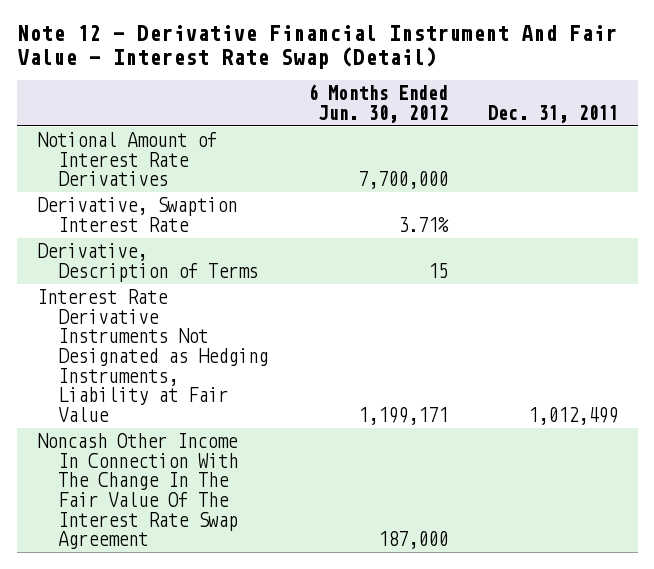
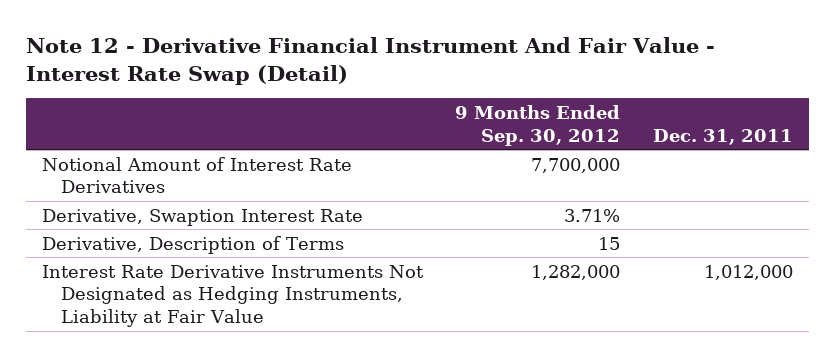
- | 6 Months Ended Jun. 30, 2012 | Dec. 31, 2011
+ | 9 Months Ended Sep. 30, 2012 | Dec. 31, 2011
- Interest Rate Derivative Instruments Not Designated as Hedging Instruments, Liability at Fair Value | 1,199,171 | 1,012,499
- Noncash Other Income In Connection With The Change In The Fair Value Of The Interest Rate Swap Agreement | 187,000 |
+ Interest Rate Derivative Instruments Not Designated as Hedging Instruments, Liability at Fair Value | 1,282,000 | 1,012,000

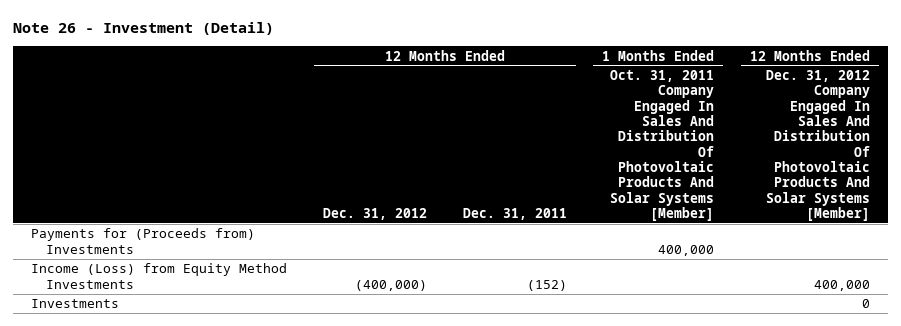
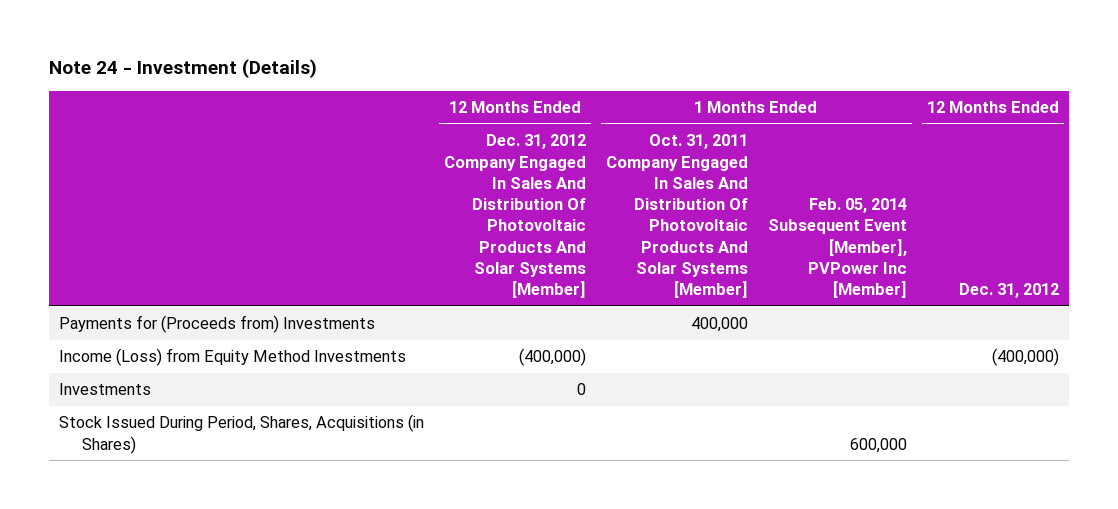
- Note 26 - Investment (Detail)
+ Note 24 - Investment (Details)
- | 12 Months Ended Dec. 31, 2012 | 12 Months Ended Dec. 31, 2011 | 1 Months Ended Oct. 31, 2011 Company Engaged In Sales And Distribution Of Photovoltaic Products And Solar Systems [Member] | 12 Months Ended Dec. 31, 2012 Company Engaged In Sales And Distribution Of Photovoltaic Products And Solar Systems [Member]
+ | 12 Months Ended Dec. 31, 2012 Company Engaged In Sales And Distribution Of Photovoltaic Products And Solar Systems [Member] | 1 Months Ended Oct. 31, 2011 Company Engaged In Sales And Distribution Of Photovoltaic Products And Solar Systems [Member] | 1 Months Ended Feb. 05, 2014 Subsequent Event [Member], PVPower Inc [Member] | 12 Months Ended Dec. 31, 2012
- Income (Loss) from Equity Method Investments | (400,000) | (152) | | 400,000
+ Income (Loss) from Equity Method Investments | (400,000) | | | (400,000)
+ Stock Issued During Period, Shares, Acquisitions (in Shares) | | | 600,000 |

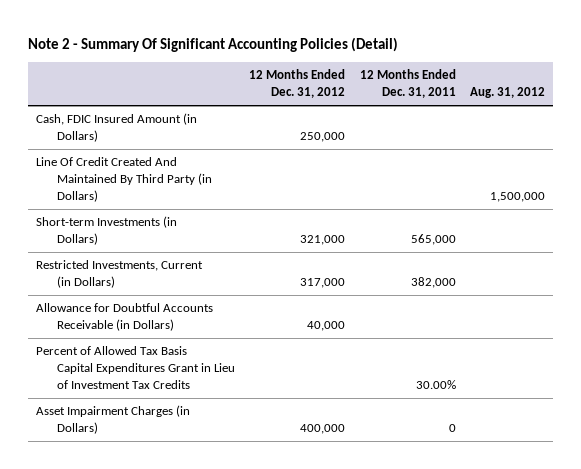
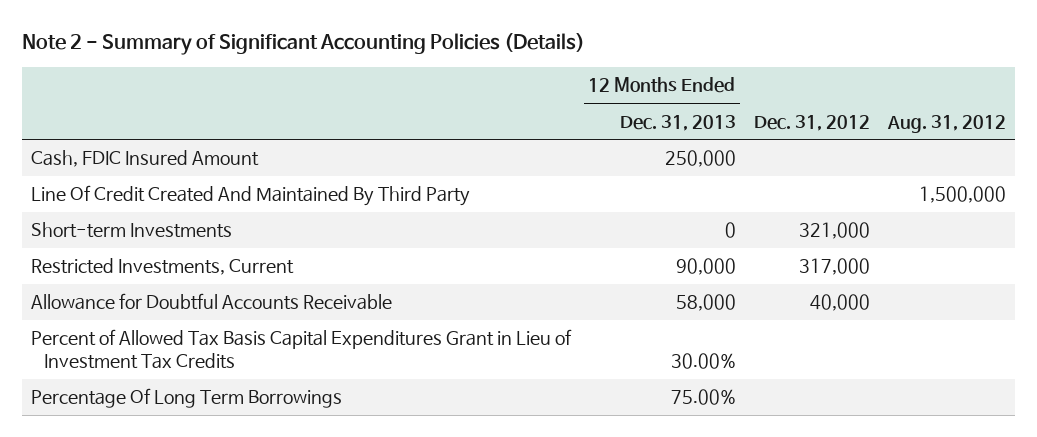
- Note 2 - Summary Of Significant Accounting Policies (Detail)
+ Note 2 - Summary of Significant Accounting Policies (Details)
- | 12 Months Ended Dec. 31, 2012 | 12 Months Ended Dec. 31, 2011 | Aug. 31, 2012
+ | 12 Months Ended Dec. 31, 2013 | Dec. 31, 2012 | Aug. 31, 2012
- Cash, FDIC Insured Amount (in Dollars) | 250,000 | |
- Line Of Credit Created And Maintained By Third Party (in Dollars) | | | 1,500,000
- Short-term Investments (in Dollars) | 321,000 | 565,000 |
- Restricted Investments, Current (in Dollars) | 317,000 | 382,000 |
- Allowance for Doubtful Accounts Receivable (in Dollars) | 40,000 | |
+ Cash, FDIC Insured Amount | 250,000 | |
+ Line Of Credit Created And Maintained By Third Party | | | 1,500,000
+ Short-term Investments | 0 | 321,000 |
+ Restricted Investments, Current | 90,000 | 317,000 |
+ Allowance for Doubtful Accounts Receivable | 58,000 | 40,000 |
- Asset Impairment Charges (in Dollars) | 400,000 | 0 |
+ Percentage Of Long Term Borrowings | 75.00% | |

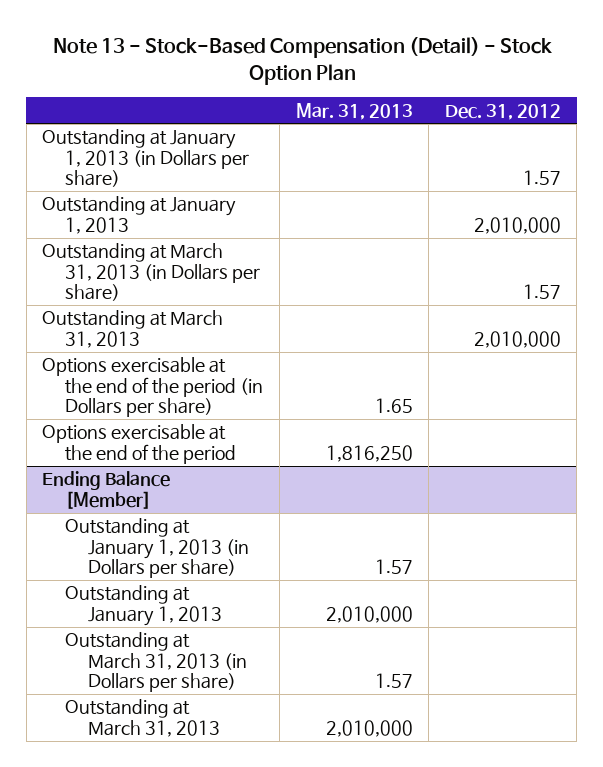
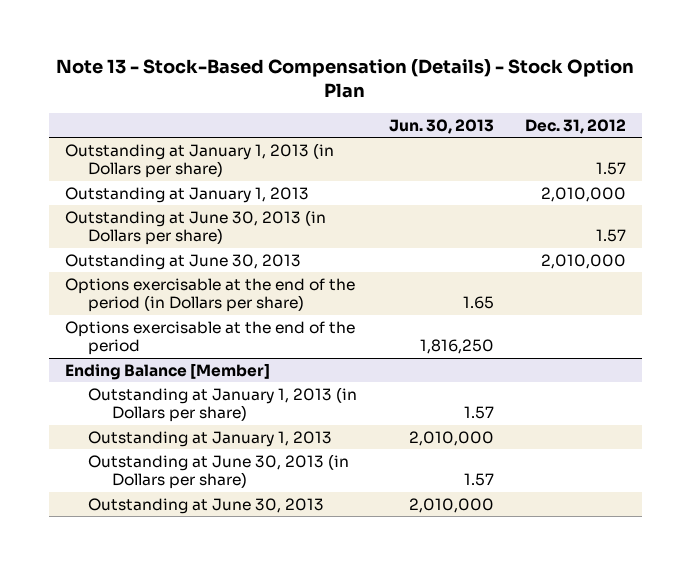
- Note 13 - Stock-Based Compensation (Detail) - Stock Option Plan
+ Note 13 - Stock-Based Compensation (Details) - Stock Option Plan
- | Mar. 31, 2013 | Dec. 31, 2012
+ | Jun. 30, 2013 | Dec. 31, 2012
- Outstanding at March 31, 2013 (in Dollars per share) | | 1.57
- Outstanding at March 31, 2013 | | 2,010,000
+ Outstanding at June 30, 2013 (in Dollars per share) | | 1.57
+ Outstanding at June 30, 2013 | | 2,010,000
@ Ending Balance [Member]
- Outstanding at March 31, 2013 (in Dollars per share) | 1.57 |
- Outstanding at March 31, 2013 | 2,010,000 |
+ Outstanding at June 30, 2013 (in Dollars per share) | 1.57 |
+ Outstanding at June 30, 2013 | 2,010,000 |

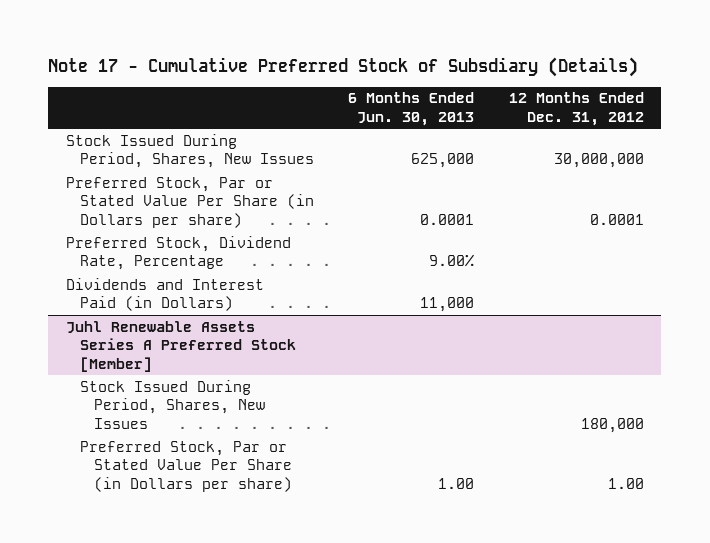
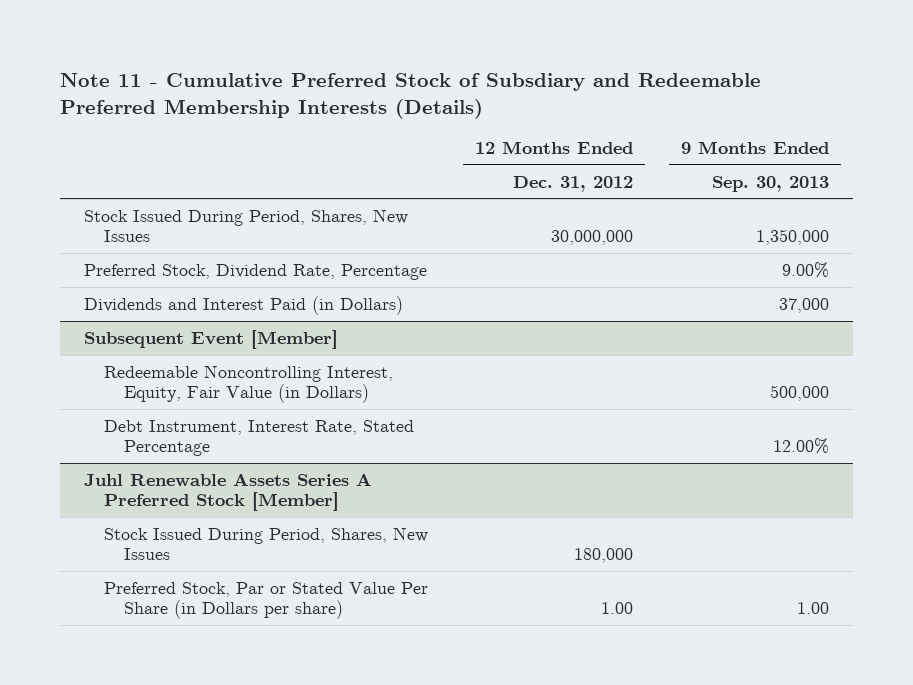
- Note 17 - Cumulative Preferred Stock of Subsdiary (Details)
+ Note 11 - Cumulative Preferred Stock of Subsdiary and Redeemable Preferred Membership Interests (Details)
- | 6 Months Ended Jun. 30, 2013 | 12 Months Ended Dec. 31, 2012
+ | 12 Months Ended Dec. 31, 2012 | 9 Months Ended Sep. 30, 2013
- Preferred Stock, Par or Stated Value Per Share (in Dollars per share) | 0.0001 | 0.0001
+ Subsequent Event [Member]
+ Redeemable Noncontrolling Interest, Equity, Fair Value (in Dollars) | | 500,000
+ Debt Instrument, Interest Rate, Stated Percentage | | 12.00%

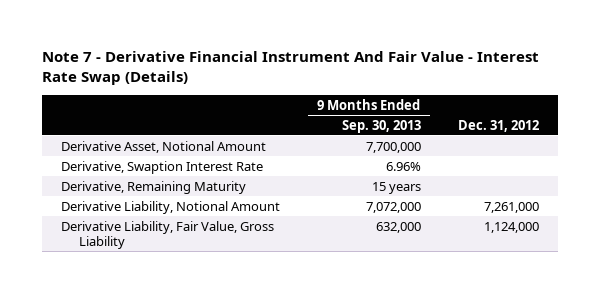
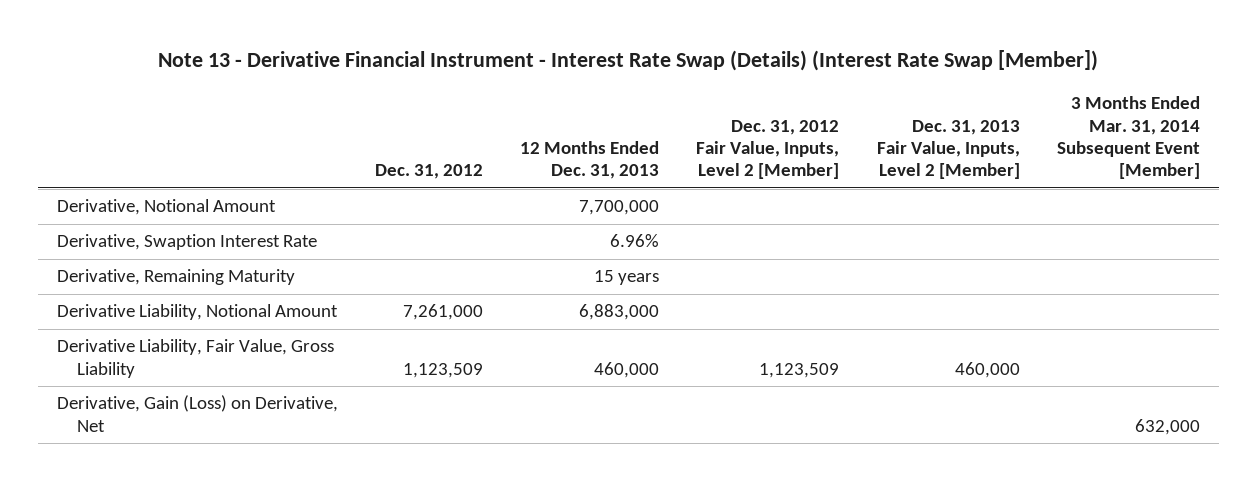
- Note 7 - Derivative Financial Instrument And Fair Value - Interest Rate Swap (Details)
+ Note 13 - Derivative Financial Instrument - Interest Rate Swap (Details) (Interest Rate Swap [Member])
- | 9 Months Ended Sep. 30, 2013 | Dec. 31, 2012
+ | Dec. 31, 2012 | 12 Months Ended Dec. 31, 2013 | Dec. 31, 2012 Fair Value, Inputs, Level 2 [Member] | Dec. 31, 2013 Fair Value, Inputs, Level 2 [Member] | 3 Months Ended Mar. 31, 2014 Subsequent Event [Member]
- Derivative Asset, Notional Amount | 7,700,000 |
+ Derivative, Notional Amount | | 7,700,000 | | |
- Derivative Liability, Fair Value, Gross Liability | 632,000 | 1,124,000
+ Derivative Liability, Fair Value, Gross Liability | 1,123,509 | 460,000 | 1,123,509 | 460,000 |
+ Derivative, Gain (Loss) on Derivative, Net | | | | | 632,000

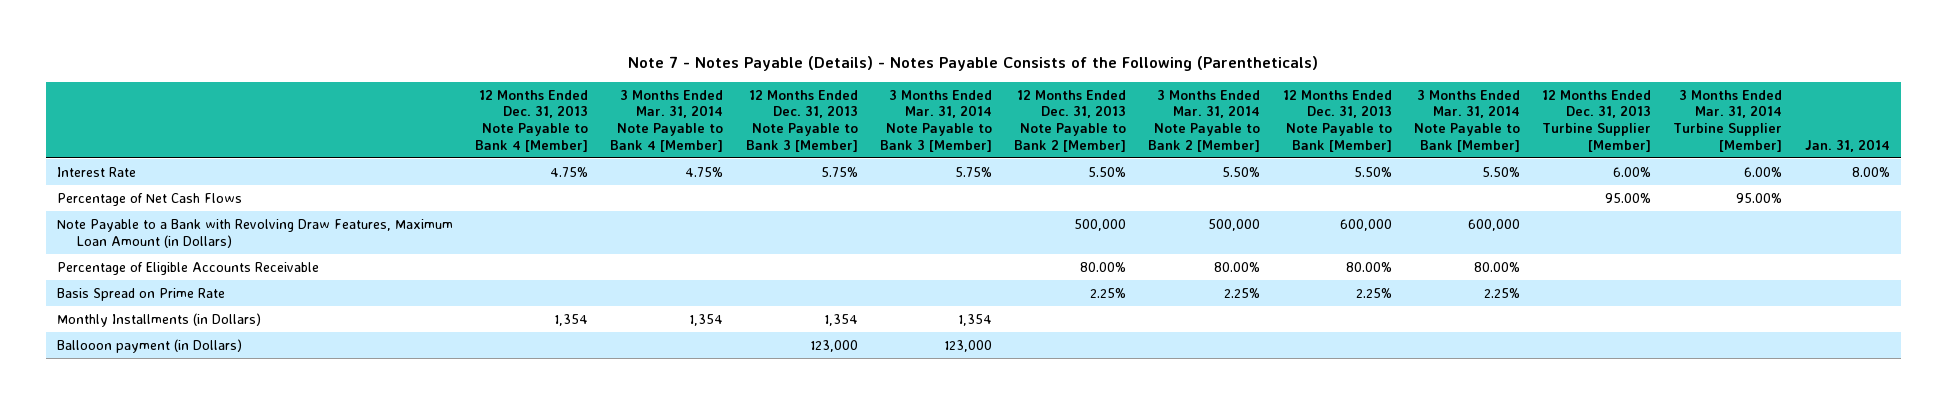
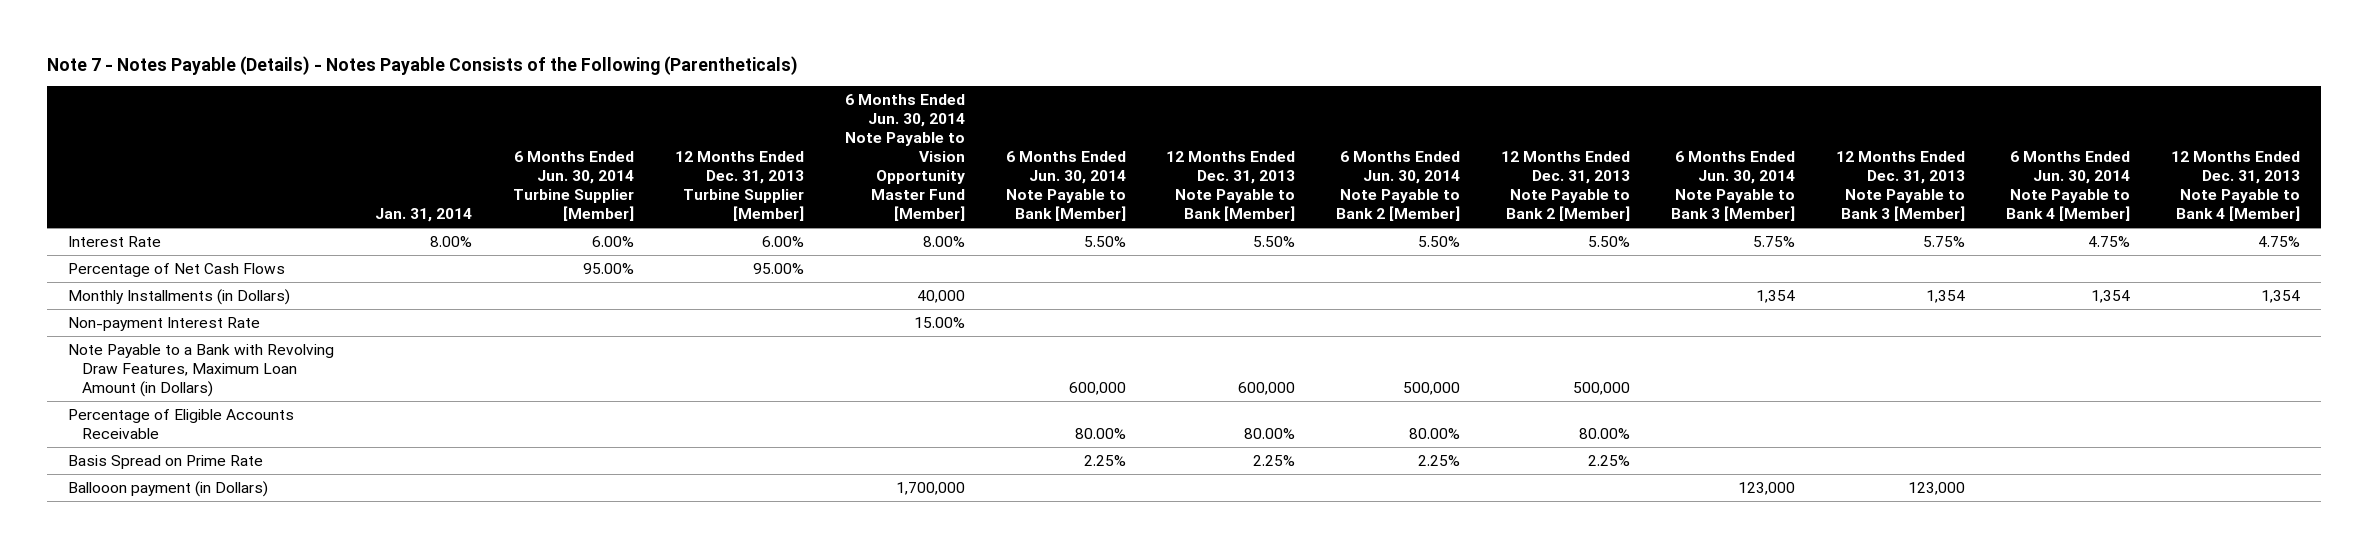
- | 12 Months Ended Dec. 31, 2013 Note Payable to Bank 4 [Member] | 3 Months Ended Mar. 31, 2014 Note Payable to Bank 4 [Member] | 12 Months Ended Dec. 31, 2013 Note Payable to Bank 3 [Member] | 3 Months Ended Mar. 31, 2014 Note Payable to Bank 3 [Member] | 12 Months Ended Dec. 31, 2013 Note Payable to Bank 2 [Member] | 3 Months Ended Mar. 31, 2014 Note Payable to Bank 2 [Member] | 12 Months Ended Dec. 31, 2013 Note Payable to Bank [Member] | 3 Months Ended Mar. 31, 2014 Note Payable to Bank [Member] | 12 Months Ended Dec. 31, 2013 Turbine Supplier [Member] | 3 Months Ended Mar. 31, 2014 Turbine Supplier [Member] | Jan. 31, 2014
+ | Jan. 31, 2014 | 6 Months Ended Jun. 30, 2014 Turbine Supplier [Member] | 12 Months Ended Dec. 31, 2013 Turbine Supplier [Member] | 6 Months Ended Jun. 30, 2014 Note Payable to Vision Opportunity Master Fund [Member] | 6 Months Ended Jun. 30, 2014 Note Payable to Bank [Member] | 12 Months Ended Dec. 31, 2013 Note Payable to Bank [Member] | 6 Months Ended Jun. 30, 2014 Note Payable to Bank 2 [Member] | 12 Months Ended Dec. 31, 2013 Note Payable to Bank 2 [Member] | 6 Months Ended Jun. 30, 2014 Note Payable to Bank 3 [Member] | 12 Months Ended Dec. 31, 2013 Note Payable to Bank 3 [Member] | 6 Months Ended Jun. 30, 2014 Note Payable to Bank 4 [Member] | 12 Months Ended Dec. 31, 2013 Note Payable to Bank 4 [Member]
moved up: Monthly Installments (in Dollars) | | | | 40,000 | | | | | 1,354 | 1,354 | 1,354 | 1,354
+ Non-payment Interest Rate | | | | 15.00% | | | | | | | |

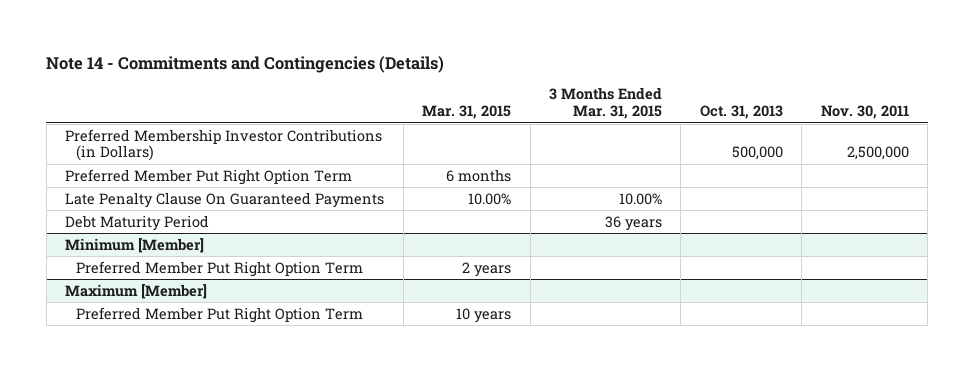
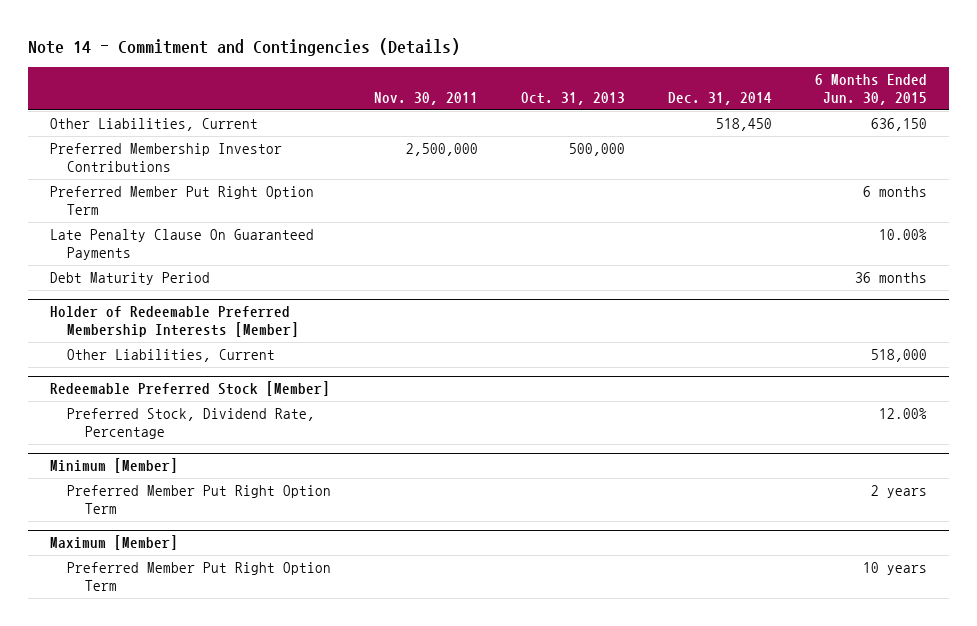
- Note 14 - Commitments and Contingencies (Details)
+ Note 14 - Commitment and Contingencies (Details)
- | Mar. 31, 2015 | 3 Months Ended Mar. 31, 2015 | Oct. 31, 2013 | Nov. 30, 2011
+ | Nov. 30, 2011 | Oct. 31, 2013 | Dec. 31, 2014 | 6 Months Ended Jun. 30, 2015
- Preferred Membership Investor Contributions (in Dollars) | | | 500,000 | 2,500,000
+ Other Liabilities, Current | | | 518,450 | 636,150
+ Preferred Membership Investor Contributions | 2,500,000 | 500,000 | |
+ Holder of Redeemable Preferred Membership Interests [Member]
+ Other Liabilities, Current | | | | 518,000
+ Redeemable Preferred Stock [Member]
+ Preferred Stock, Dividend Rate, Percentage | | | | 12.00%

